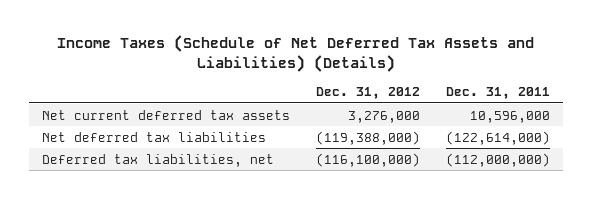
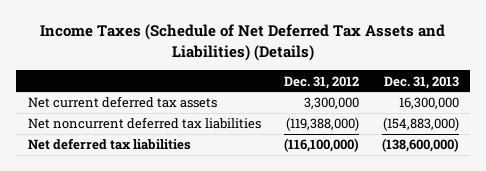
- | Dec. 31, 2012 | Dec. 31, 2011
+ | Dec. 31, 2012 | Dec. 31, 2013
- Net current deferred tax assets | 3,276,000 | 10,596,000
- Net deferred tax liabilities | (119,388,000) | (122,614,000)
- Deferred tax liabilities, net | (116,100,000) | (112,000,000)
+ Net current deferred tax assets | 3,300,000 | 16,300,000
+ Net noncurrent deferred tax liabilities | (119,388,000) | (154,883,000)
+ Net deferred tax liabilities | (116,100,000) | (138,600,000)

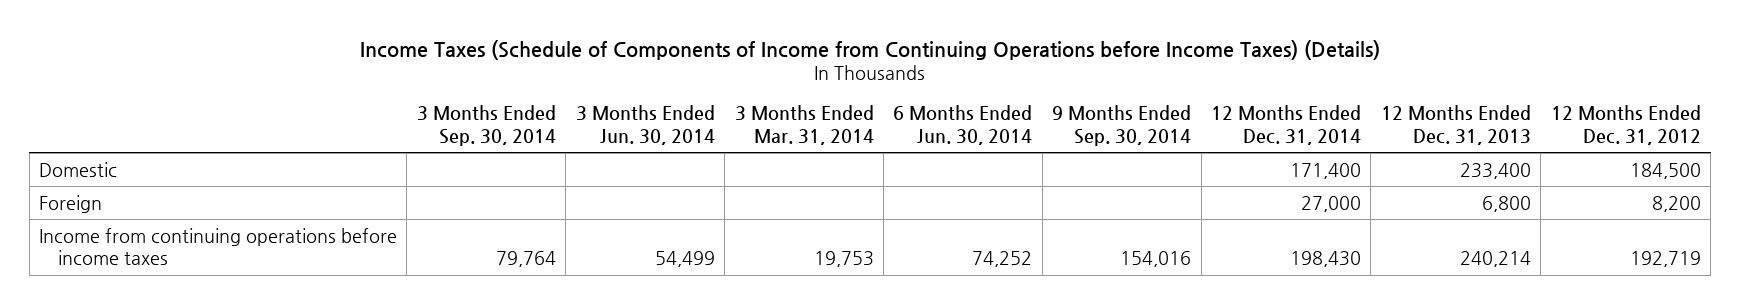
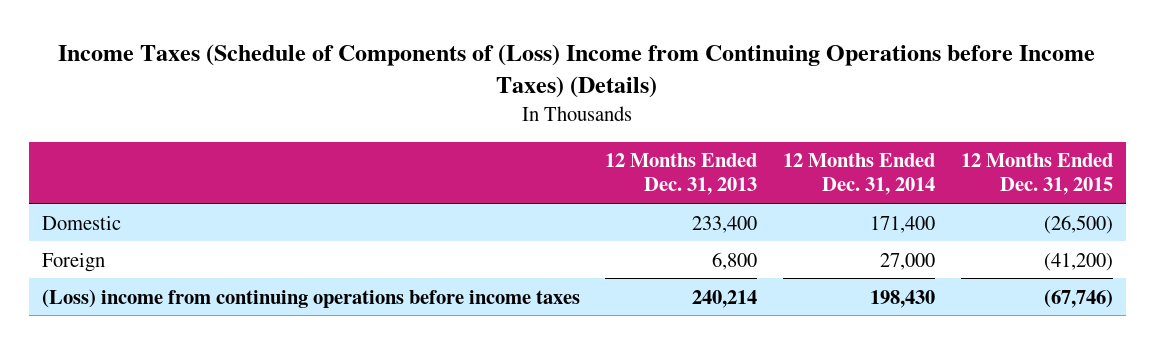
- Income Taxes (Schedule of Components of Income from Continuing Operations before Income Taxes) (Details)
+ Income Taxes (Schedule of Components of (Loss) Income from Continuing Operations before Income Taxes) (Details)
- | 3 Months Ended Sep. 30, 2014 | 3 Months Ended Jun. 30, 2014 | 3 Months Ended Mar. 31, 2014 | 6 Months Ended Jun. 30, 2014 | 9 Months Ended Sep. 30, 2014 | 12 Months Ended Dec. 31, 2014 | 12 Months Ended Dec. 31, 2013 | 12 Months Ended Dec. 31, 2012
+ | 12 Months Ended Dec. 31, 2013 | 12 Months Ended Dec. 31, 2014 | 12 Months Ended Dec. 31, 2015
- Income from continuing operations before income taxes | 79,764 | 54,499 | 19,753 | 74,252 | 154,016 | 198,430 | 240,214 | 192,719
+ (Loss) income from continuing operations before income taxes | 240,214 | 198,430 | (67,746)

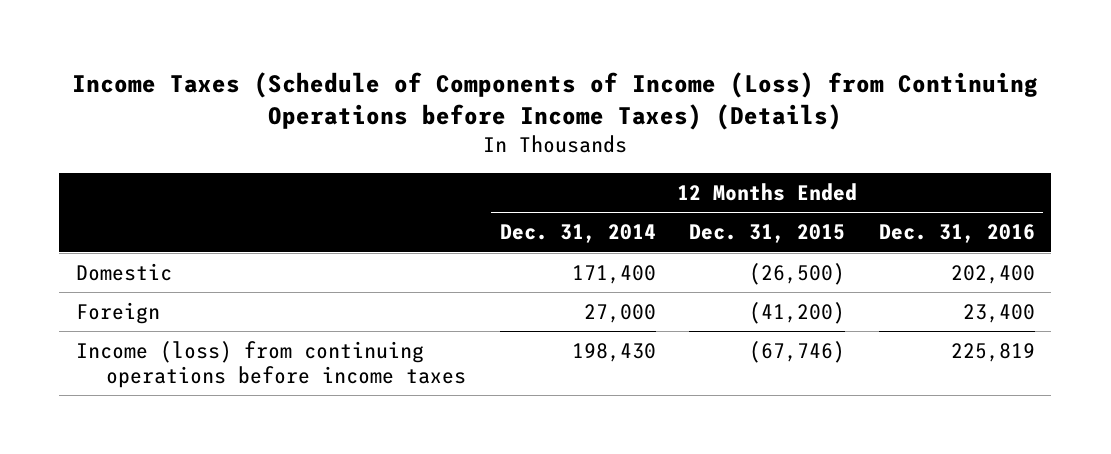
- Income Taxes (Schedule of Components of (Loss) Income from Continuing Operations before Income Taxes) (Details)
+ Income Taxes (Schedule of Components of Income (Loss) from Continuing Operations before Income Taxes) (Details)
- | 12 Months Ended Dec. 31, 2013 | 12 Months Ended Dec. 31, 2014 | 12 Months Ended Dec. 31, 2015
+ | 12 Months Ended Dec. 31, 2014 | 12 Months Ended Dec. 31, 2015 | 12 Months Ended Dec. 31, 2016
- (Loss) income from continuing operations before income taxes | 240,214 | 198,430 | (67,746)
+ Income (loss) from continuing operations before income taxes | 198,430 | (67,746) | 225,819

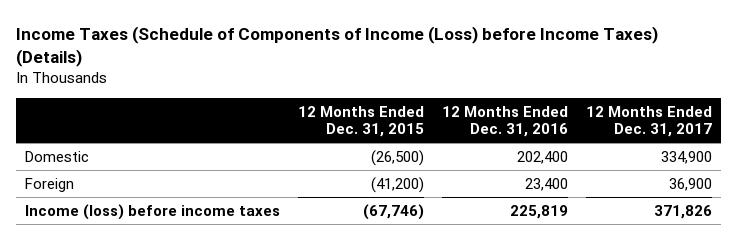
- Income Taxes (Schedule of Components of Income (Loss) from Continuing Operations before Income Taxes) (Details)
+ Income Taxes (Schedule of Components of Income (Loss) before Income Taxes) (Details)
- | 12 Months Ended Dec. 31, 2014 | 12 Months Ended Dec. 31, 2015 | 12 Months Ended Dec. 31, 2016
+ | 12 Months Ended Dec. 31, 2015 | 12 Months Ended Dec. 31, 2016 | 12 Months Ended Dec. 31, 2017
- Income (loss) from continuing operations before income taxes | 198,430 | (67,746) | 225,819
+ Income (loss) before income taxes | (67,746) | 225,819 | 371,826

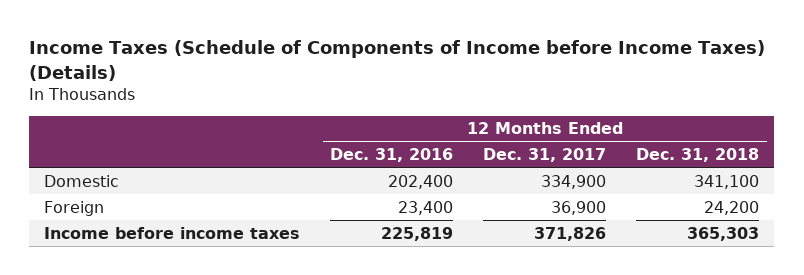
- Income Taxes (Schedule of Components of Income (Loss) before Income Taxes) (Details)
+ Income Taxes (Schedule of Components of Income before Income Taxes) (Details)
- | 12 Months Ended Dec. 31, 2015 | 12 Months Ended Dec. 31, 2016 | 12 Months Ended Dec. 31, 2017
+ | 12 Months Ended Dec. 31, 2016 | 12 Months Ended Dec. 31, 2017 | 12 Months Ended Dec. 31, 2018
- Income (loss) before income taxes | (67,746) | 225,819 | 371,826
+ Income before income taxes | 225,819 | 371,826 | 365,303

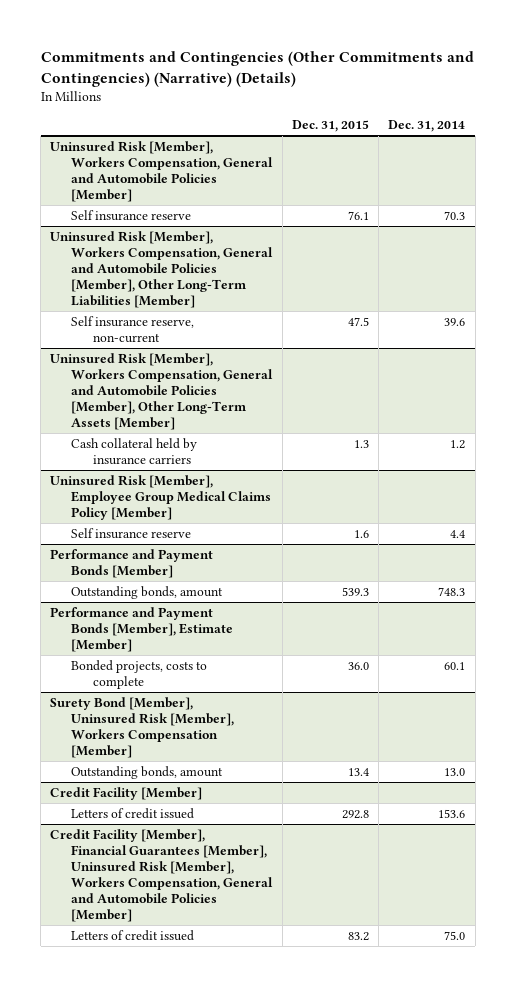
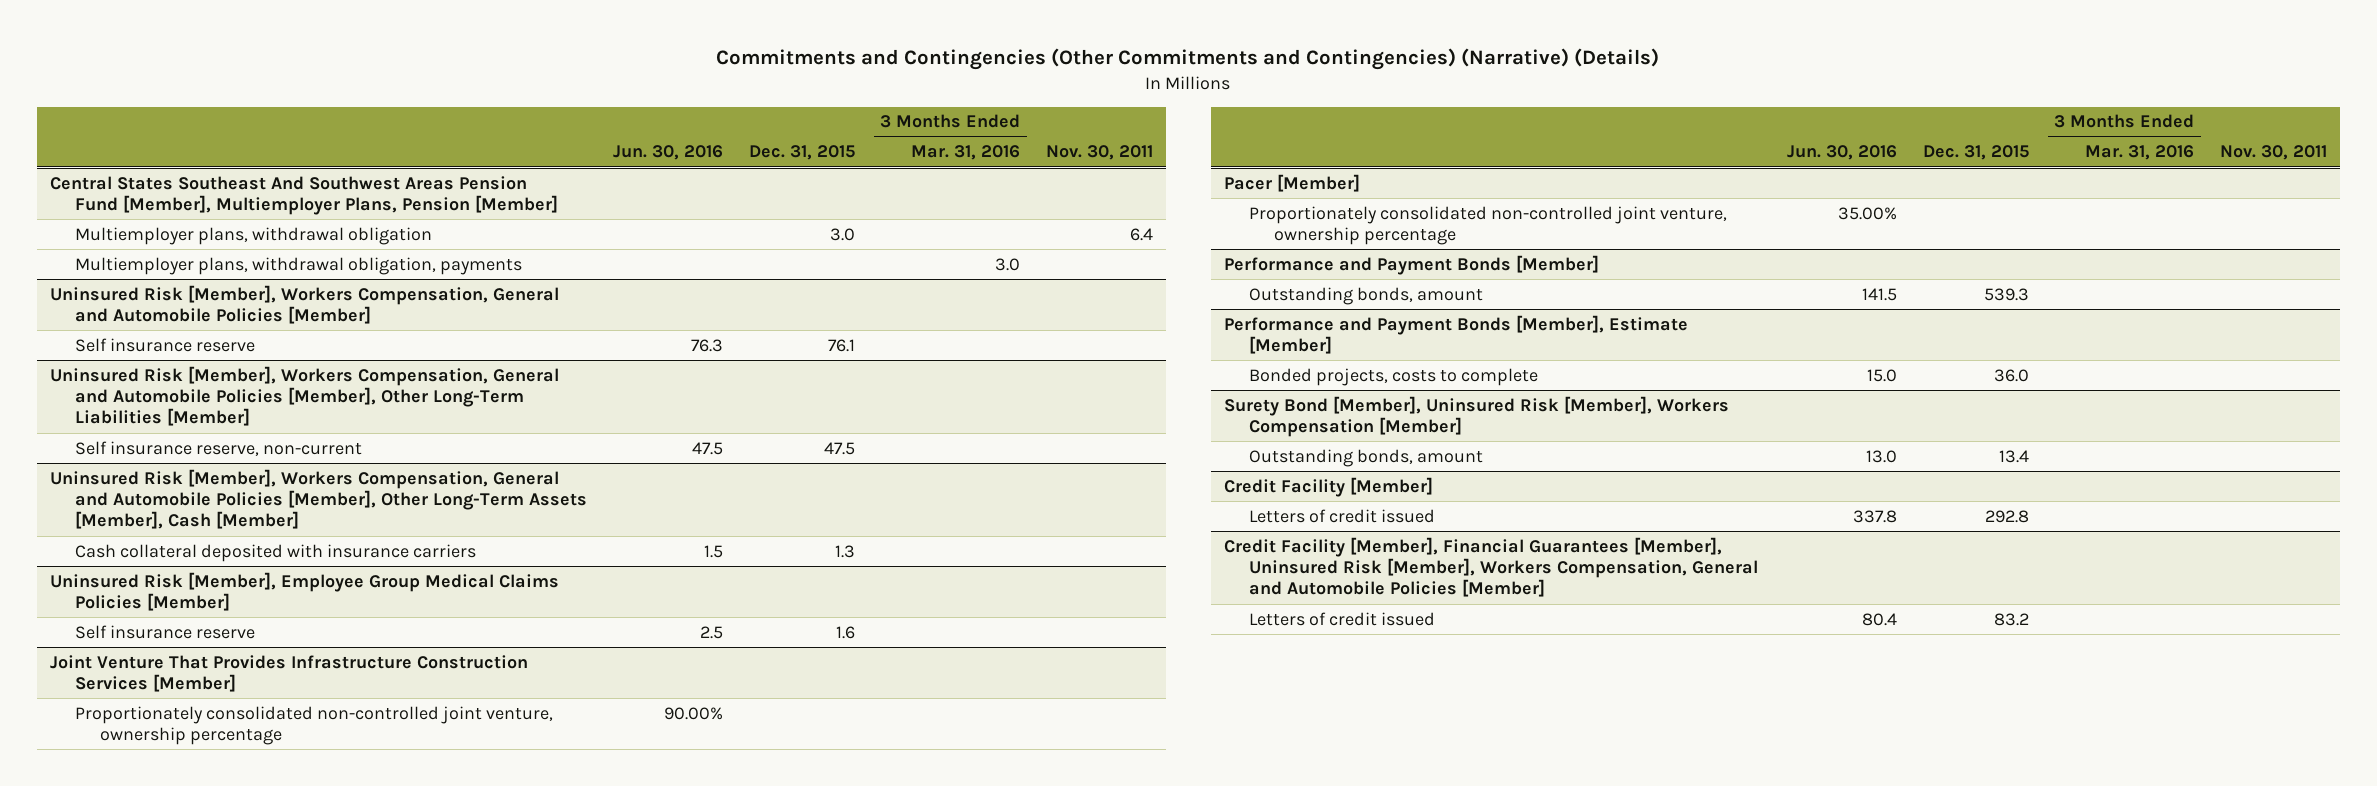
- | Dec. 31, 2015 | Dec. 31, 2014
+ | Jun. 30, 2016 | Dec. 31, 2015 | 3 Months Ended Mar. 31, 2016 | Nov. 30, 2011
+ Central States Southeast And Southwest Areas Pension Fund [Member], Multiemployer Plans, Pension [Member]
+ Multiemployer plans, withdrawal obligation | | 3.0 | | 6.4
+ Multiemployer plans, withdrawal obligation, payments | | | 3.0 |
- Uninsured Risk [Member], Workers Compensation, General and Automobile Policies [Member], Other Long-Term Assets [Member]
- Cash collateral held by insurance carriers | 1.3 | 1.2
- Uninsured Risk [Member], Employee Group Medical Claims Policy [Member]
+ Uninsured Risk [Member], Workers Compensation, General and Automobile Policies [Member], Other Long-Term Assets [Member], Cash [Member]
+ Cash collateral deposited with insurance carriers | 1.5 | 1.3 | |
+ Uninsured Risk [Member], Employee Group Medical Claims Policies [Member]
+ Joint Venture That Provides Infrastructure Construction Services [Member]
+ Proportionately consolidated non-controlled joint venture, ownership percentage | 90.00% | | |
+ Pacer [Member]
+ Proportionately consolidated non-controlled joint venture, ownership percentage | 35.00% | | |

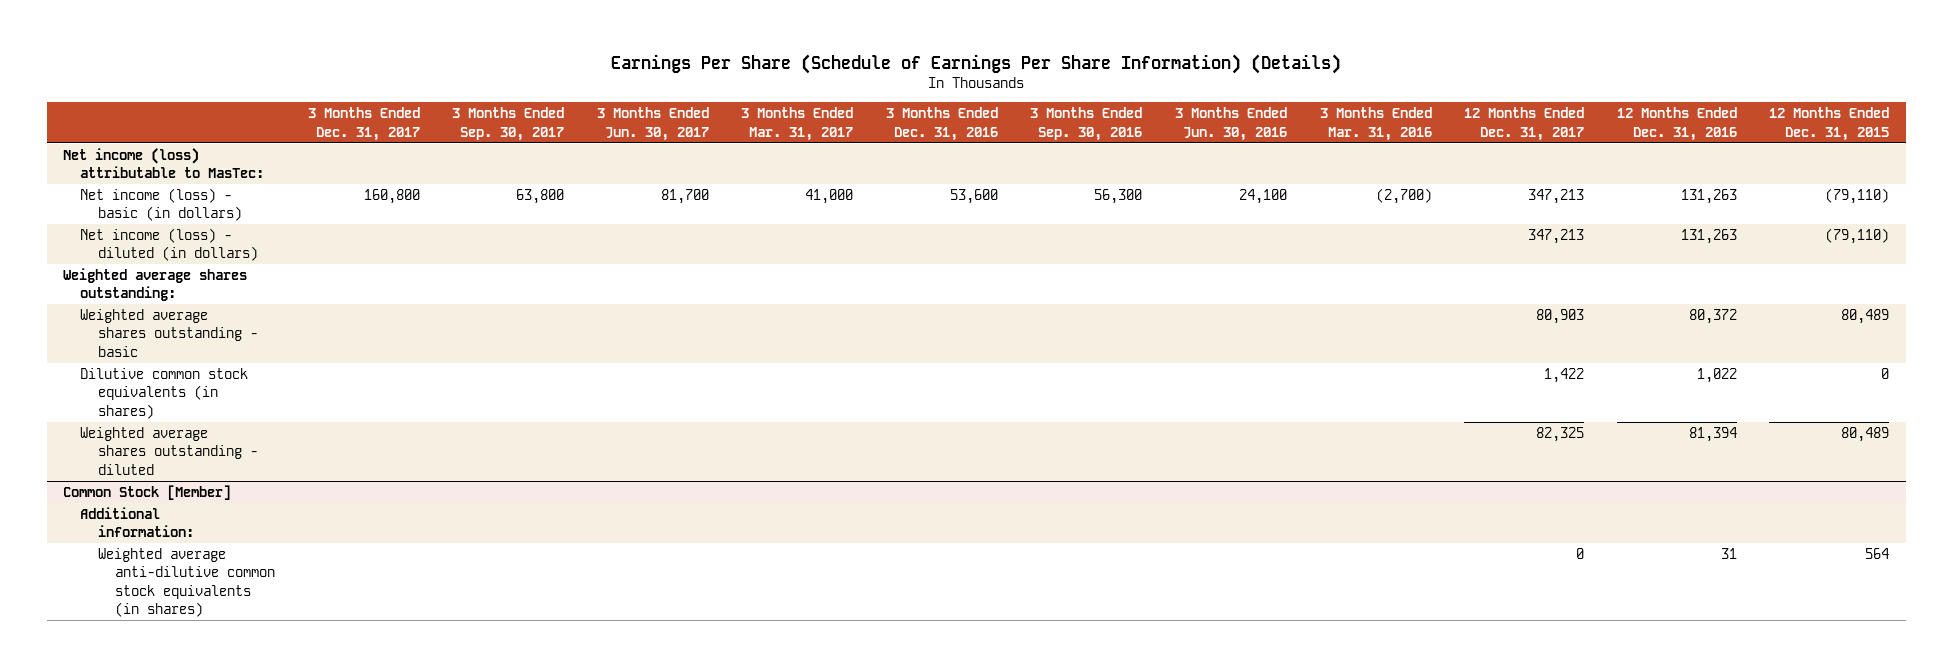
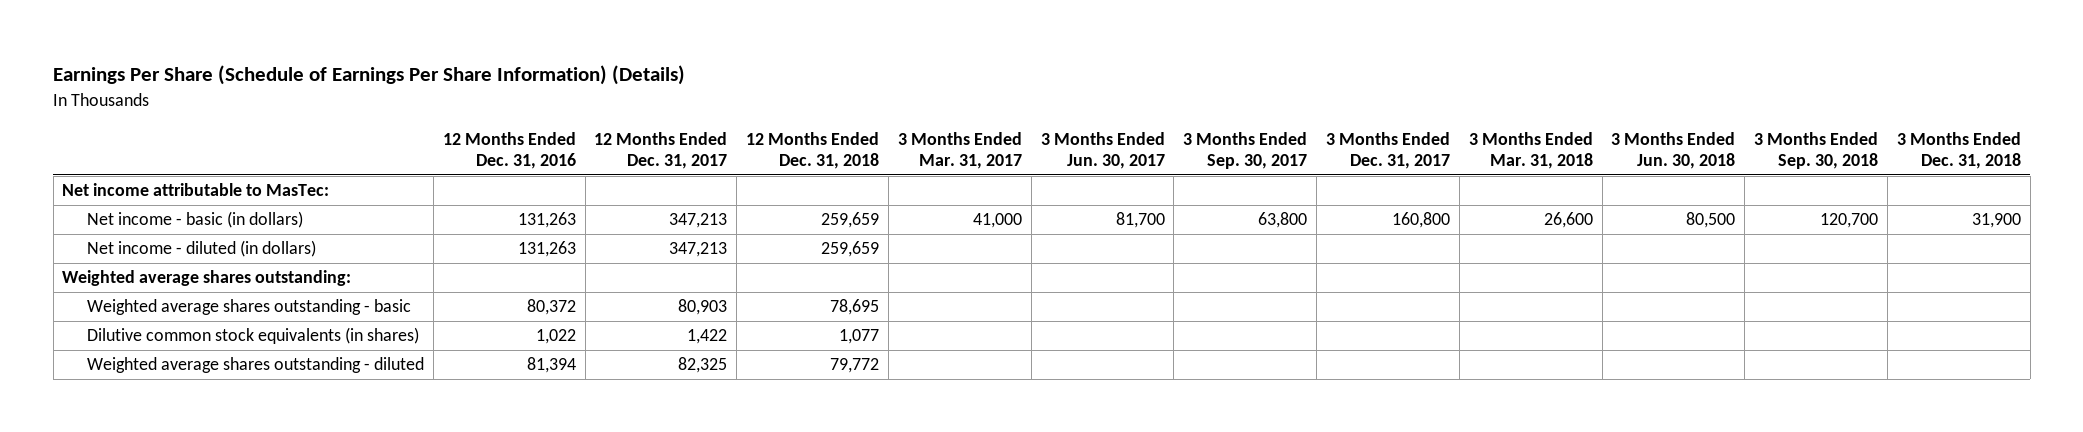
- | 3 Months Ended Dec. 31, 2017 | 3 Months Ended Sep. 30, 2017 | 3 Months Ended Jun. 30, 2017 | 3 Months Ended Mar. 31, 2017 | 3 Months Ended Dec. 31, 2016 | 3 Months Ended Sep. 30, 2016 | 3 Months Ended Jun. 30, 2016 | 3 Months Ended Mar. 31, 2016 | 12 Months Ended Dec. 31, 2017 | 12 Months Ended Dec. 31, 2016 | 12 Months Ended Dec. 31, 2015
+ | 12 Months Ended Dec. 31, 2016 | 12 Months Ended Dec. 31, 2017 | 12 Months Ended Dec. 31, 2018 | 3 Months Ended Mar. 31, 2017 | 3 Months Ended Jun. 30, 2017 | 3 Months Ended Sep. 30, 2017 | 3 Months Ended Dec. 31, 2017 | 3 Months Ended Mar. 31, 2018 | 3 Months Ended Jun. 30, 2018 | 3 Months Ended Sep. 30, 2018 | 3 Months Ended Dec. 31, 2018
- Net income (loss) attributable to MasTec:
- Net income (loss) - basic (in dollars) | 160,800 | 63,800 | 81,700 | 41,000 | 53,600 | 56,300 | 24,100 | (2,700) | 347,213 | 131,263 | (79,110)
- Net income (loss) - diluted (in dollars) | | | | | | | | | 347,213 | 131,263 | (79,110)
+ Net income attributable to MasTec:
+ Net income - basic (in dollars) | 131,263 | 347,213 | 259,659 | 41,000 | 81,700 | 63,800 | 160,800 | 26,600 | 80,500 | 120,700 | 31,900
+ Net income - diluted (in dollars) | 131,263 | 347,213 | 259,659 | | | | | | | |
- Common Stock [Member]
- Additional information:
- Weighted average anti-dilutive common stock equivalents (in shares) | | | | | | | | | 0 | 31 | 564

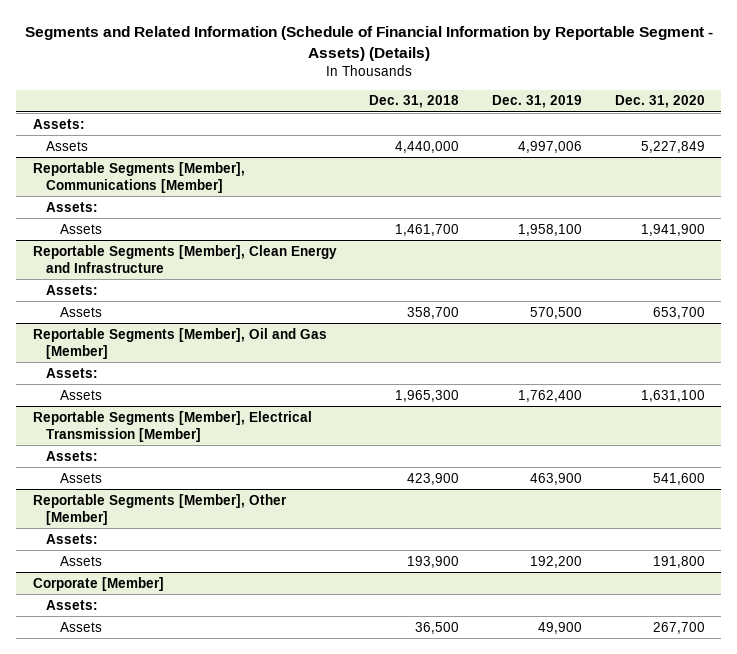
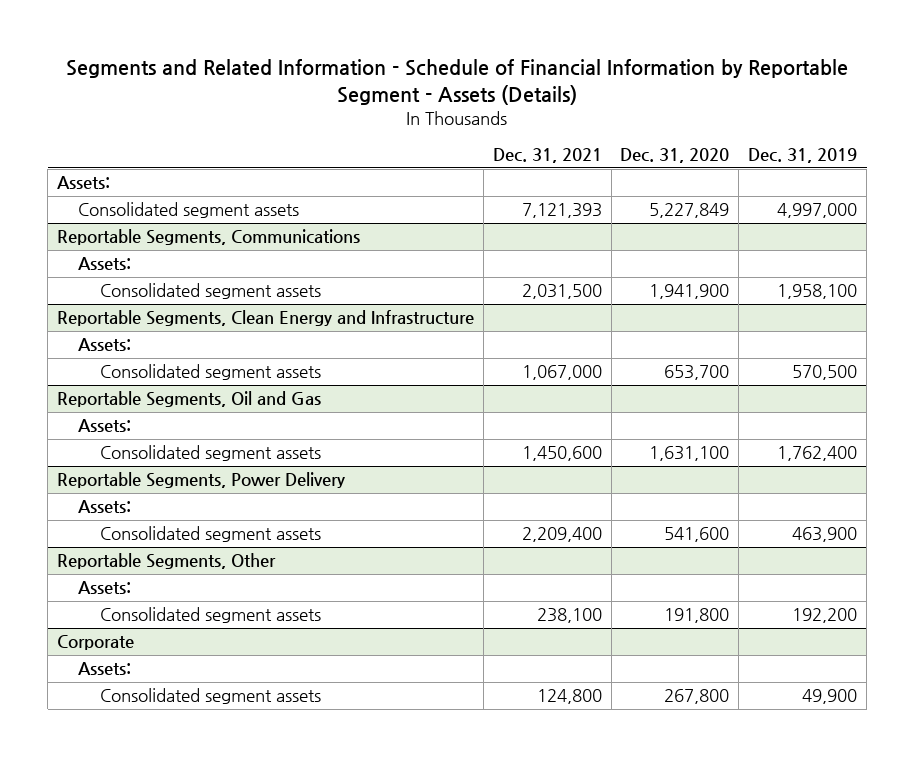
- Segments and Related Information (Schedule of Financial Information by Reportable Segment - Assets) (Details)
+ Segments and Related Information - Schedule of Financial Information by Reportable Segment - Assets (Details)
- | Dec. 31, 2018 | Dec. 31, 2019 | Dec. 31, 2020
+ | Dec. 31, 2021 | Dec. 31, 2020 | Dec. 31, 2019
- Assets | 4,440,000 | 4,997,006 | 5,227,849
- Reportable Segments [Member], Communications [Member]
+ Consolidated segment assets | 7,121,393 | 5,227,849 | 4,997,000
+ Reportable Segments, Communications
- Assets | 1,461,700 | 1,958,100 | 1,941,900
- Reportable Segments [Member], Clean Energy and Infrastructure
+ Consolidated segment assets | 2,031,500 | 1,941,900 | 1,958,100
+ Reportable Segments, Clean Energy and Infrastructure
- Assets | 358,700 | 570,500 | 653,700
- Reportable Segments [Member], Oil and Gas [Member]
+ Consolidated segment assets | 1,067,000 | 653,700 | 570,500
+ Reportable Segments, Oil and Gas
- Assets | 1,965,300 | 1,762,400 | 1,631,100
- Reportable Segments [Member], Electrical Transmission [Member]
+ Consolidated segment assets | 1,450,600 | 1,631,100 | 1,762,400
+ Reportable Segments, Power Delivery
- Assets | 423,900 | 463,900 | 541,600
- Reportable Segments [Member], Other [Member]
+ Consolidated segment assets | 2,209,400 | 541,600 | 463,900
+ Reportable Segments, Other
- Assets | 193,900 | 192,200 | 191,800
- Corporate [Member]
+ Consolidated segment assets | 238,100 | 191,800 | 192,200
+ Corporate
- Assets | 36,500 | 49,900 | 267,700
+ Consolidated segment assets | 124,800 | 267,800 | 49,900

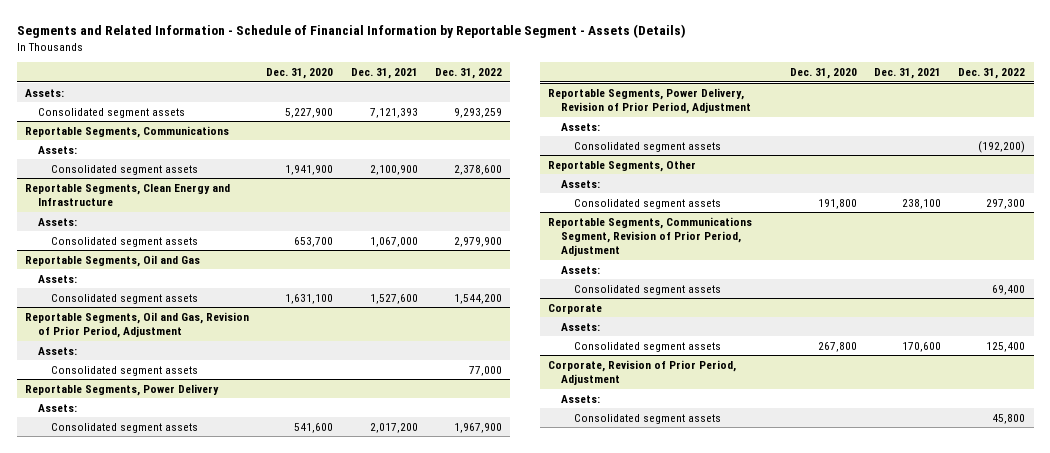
- | Dec. 31, 2021 | Dec. 31, 2020 | Dec. 31, 2019
+ | Dec. 31, 2020 | Dec. 31, 2021 | Dec. 31, 2022
- Consolidated segment assets | 7,121,393 | 5,227,849 | 4,997,000
+ Consolidated segment assets | 5,227,900 | 7,121,393 | 9,293,259
@ Reportable Segments, Communications
- Consolidated segment assets | 2,031,500 | 1,941,900 | 1,958,100
+ Consolidated segment assets | 1,941,900 | 2,100,900 | 2,378,600
@ Reportable Segments, Oil and Gas
- Consolidated segment assets | 1,450,600 | 1,631,100 | 1,762,400
+ Consolidated segment assets | 1,631,100 | 1,527,600 | 1,544,200
+ Reportable Segments, Oil and Gas, Revision of Prior Period, Adjustment
+ Assets:
+ Consolidated segment assets | | | 77,000
@ Reportable Segments, Power Delivery
- Consolidated segment assets | 2,209,400 | 541,600 | 463,900
+ Consolidated segment assets | 541,600 | 2,017,200 | 1,967,900
+ Reportable Segments, Power Delivery, Revision of Prior Period, Adjustment
+ Assets:
+ Consolidated segment assets | | | (192,200)
+ Reportable Segments, Communications Segment, Revision of Prior Period, Adjustment
+ Assets:
+ Consolidated segment assets | | | 69,400
@ Corporate
- Consolidated segment assets | 124,800 | 267,800 | 49,900
+ Consolidated segment assets | 267,800 | 170,600 | 125,400
+ Corporate, Revision of Prior Period, Adjustment
+ Assets:
+ Consolidated segment assets | | | 45,800

